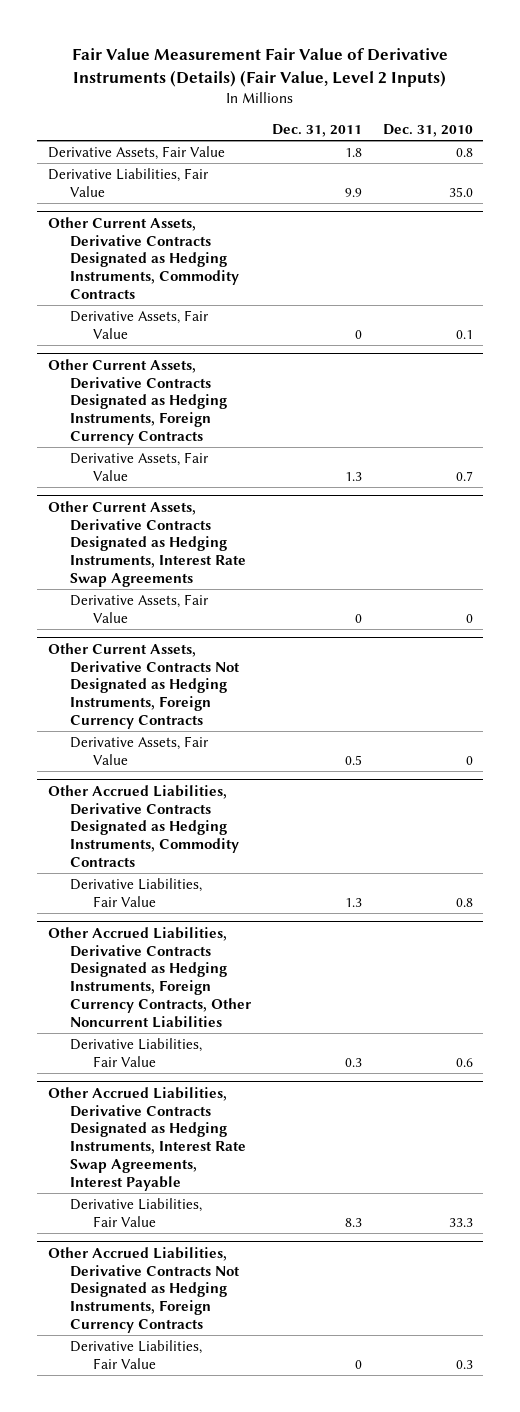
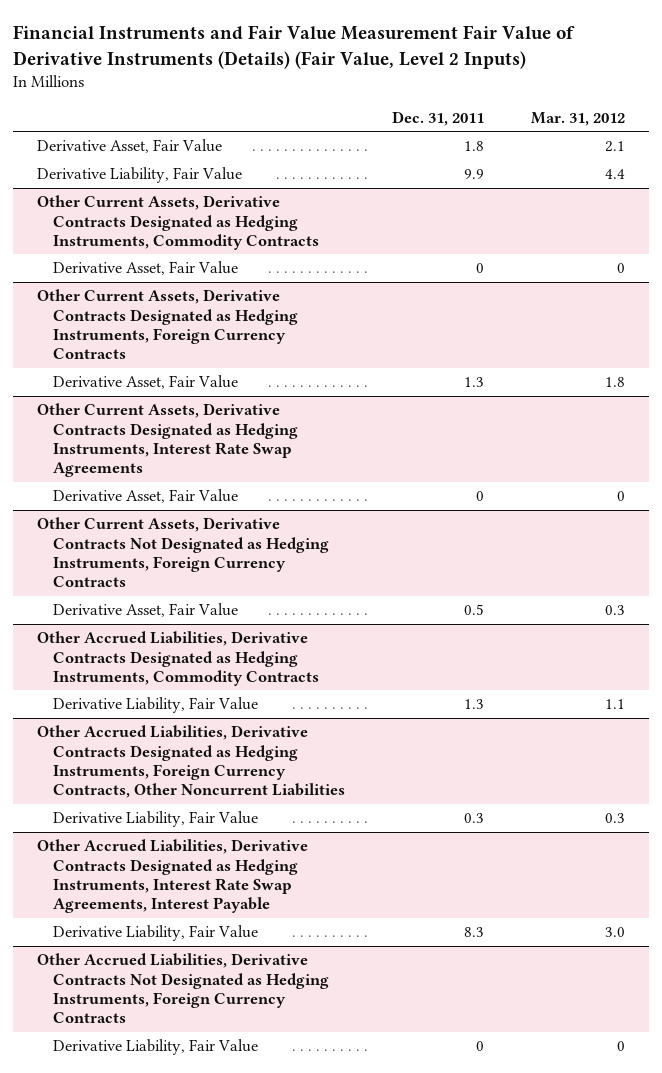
- Fair Value Measurement Fair Value of Derivative Instruments (Details) (Fair Value, Level 2 Inputs)
+ Financial Instruments and Fair Value Measurement Fair Value of Derivative Instruments (Details) (Fair Value, Level 2 Inputs)
- | Dec. 31, 2011 | Dec. 31, 2010
+ | Dec. 31, 2011 | Mar. 31, 2012
- Derivative Assets, Fair Value | 1.8 | 0.8
- Derivative Liabilities, Fair Value | 9.9 | 35.0
+ Derivative Asset, Fair Value | 1.8 | 2.1
+ Derivative Liability, Fair Value | 9.9 | 4.4
@ Other Current Assets, Derivative Contracts Designated as Hedging Instruments, Commodity Contracts
- Derivative Assets, Fair Value | 0 | 0.1
+ Derivative Asset, Fair Value | 0 | 0
@ Other Current Assets, Derivative Contracts Designated as Hedging Instruments, Foreign Currency Contracts
- Derivative Assets, Fair Value | 1.3 | 0.7
+ Derivative Asset, Fair Value | 1.3 | 1.8
@ Other Current Assets, Derivative Contracts Designated as Hedging Instruments, Interest Rate Swap Agreements
- Derivative Assets, Fair Value | 0 | 0
+ Derivative Asset, Fair Value | 0 | 0
@ Other Current Assets, Derivative Contracts Not Designated as Hedging Instruments, Foreign Currency Contracts
- Derivative Assets, Fair Value | 0.5 | 0
+ Derivative Asset, Fair Value | 0.5 | 0.3
@ Other Accrued Liabilities, Derivative Contracts Designated as Hedging Instruments, Commodity Contracts
- Derivative Liabilities, Fair Value | 1.3 | 0.8
+ Derivative Liability, Fair Value | 1.3 | 1.1
@ Other Accrued Liabilities, Derivative Contracts Designated as Hedging Instruments, Foreign Currency Contracts, Other Noncurrent Liabilities
- Derivative Liabilities, Fair Value | 0.3 | 0.6
+ Derivative Liability, Fair Value | 0.3 | 0.3
@ Other Accrued Liabilities, Derivative Contracts Designated as Hedging Instruments, Interest Rate Swap Agreements, Interest Payable
- Derivative Liabilities, Fair Value | 8.3 | 33.3
+ Derivative Liability, Fair Value | 8.3 | 3.0
@ Other Accrued Liabilities, Derivative Contracts Not Designated as Hedging Instruments, Foreign Currency Contracts
- Derivative Liabilities, Fair Value | 0 | 0.3
+ Derivative Liability, Fair Value | 0 | 0

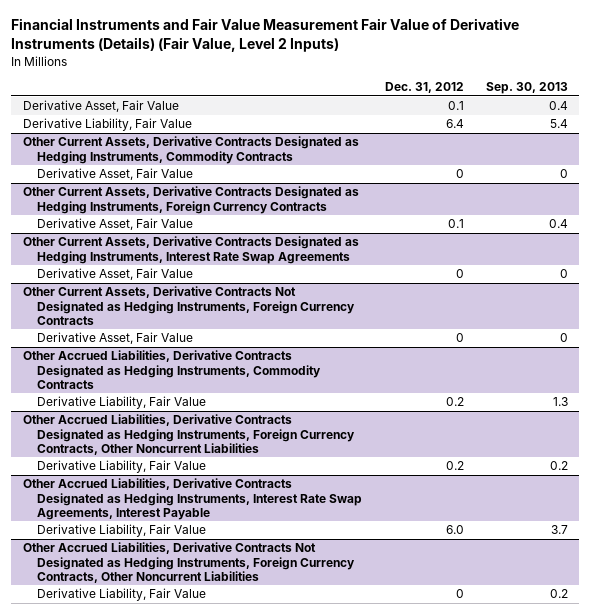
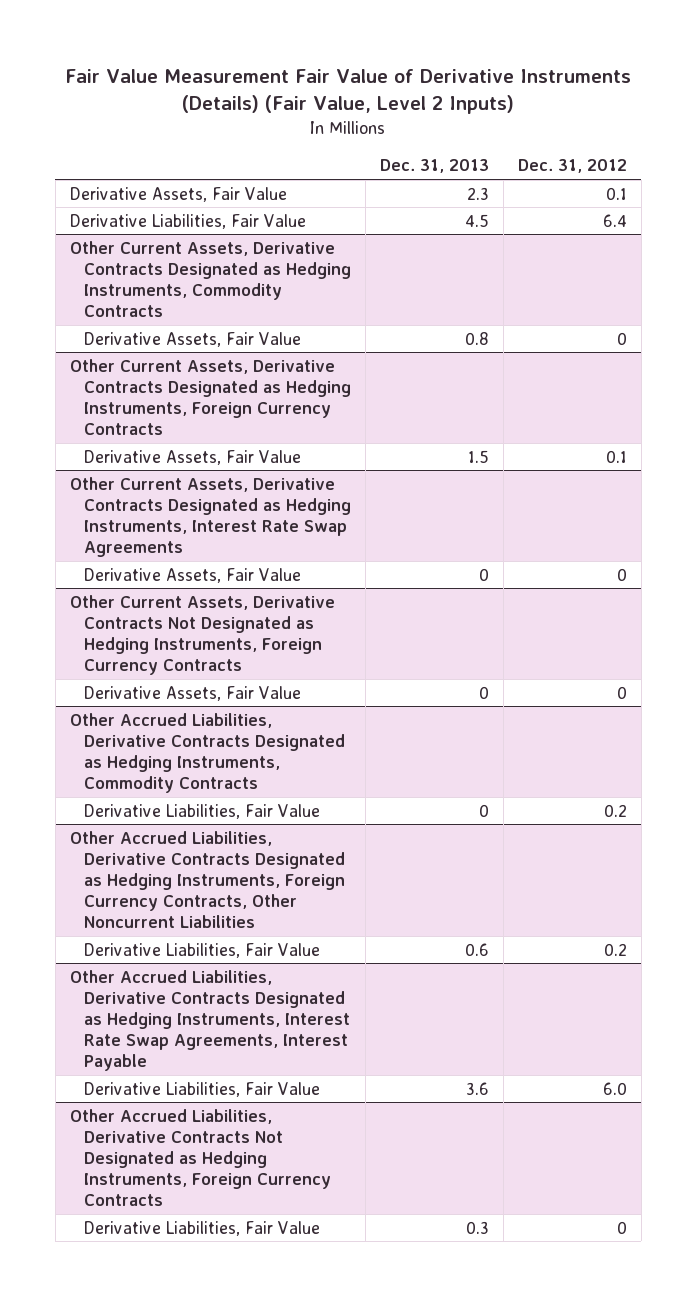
- Financial Instruments and Fair Value Measurement Fair Value of Derivative Instruments (Details) (Fair Value, Level 2 Inputs)
+ Fair Value Measurement Fair Value of Derivative Instruments (Details) (Fair Value, Level 2 Inputs)
- | Dec. 31, 2012 | Sep. 30, 2013
+ | Dec. 31, 2013 | Dec. 31, 2012
- Derivative Asset, Fair Value | 0.1 | 0.4
- Derivative Liability, Fair Value | 6.4 | 5.4
+ Derivative Assets, Fair Value | 2.3 | 0.1
+ Derivative Liabilities, Fair Value | 4.5 | 6.4
@ Other Current Assets, Derivative Contracts Designated as Hedging Instruments, Commodity Contracts
- Derivative Asset, Fair Value | 0 | 0
+ Derivative Assets, Fair Value | 0.8 | 0
@ Other Current Assets, Derivative Contracts Designated as Hedging Instruments, Foreign Currency Contracts
- Derivative Asset, Fair Value | 0.1 | 0.4
+ Derivative Assets, Fair Value | 1.5 | 0.1
@ Other Current Assets, Derivative Contracts Designated as Hedging Instruments, Interest Rate Swap Agreements
- Derivative Asset, Fair Value | 0 | 0
+ Derivative Assets, Fair Value | 0 | 0
@ Other Current Assets, Derivative Contracts Not Designated as Hedging Instruments, Foreign Currency Contracts
- Derivative Asset, Fair Value | 0 | 0
+ Derivative Assets, Fair Value | 0 | 0
@ Other Accrued Liabilities, Derivative Contracts Designated as Hedging Instruments, Commodity Contracts
- Derivative Liability, Fair Value | 0.2 | 1.3
+ Derivative Liabilities, Fair Value | 0 | 0.2
@ Other Accrued Liabilities, Derivative Contracts Designated as Hedging Instruments, Foreign Currency Contracts, Other Noncurrent Liabilities
- Derivative Liability, Fair Value | 0.2 | 0.2
+ Derivative Liabilities, Fair Value | 0.6 | 0.2
@ Other Accrued Liabilities, Derivative Contracts Designated as Hedging Instruments, Interest Rate Swap Agreements, Interest Payable
- Derivative Liability, Fair Value | 6.0 | 3.7
- Other Accrued Liabilities, Derivative Contracts Not Designated as Hedging Instruments, Foreign Currency Contracts, Other Noncurrent Liabilities
- Derivative Liability, Fair Value | 0 | 0.2
@ Other Accrued Liabilities, Derivative Contracts Designated as Hedging Instruments, Interest Rate Swap Agreements, Interest Payable
+ Derivative Liabilities, Fair Value | 3.6 | 6.0
+ Other Accrued Liabilities, Derivative Contracts Not Designated as Hedging Instruments, Foreign Currency Contracts
+ Derivative Liabilities, Fair Value | 0.3 | 0

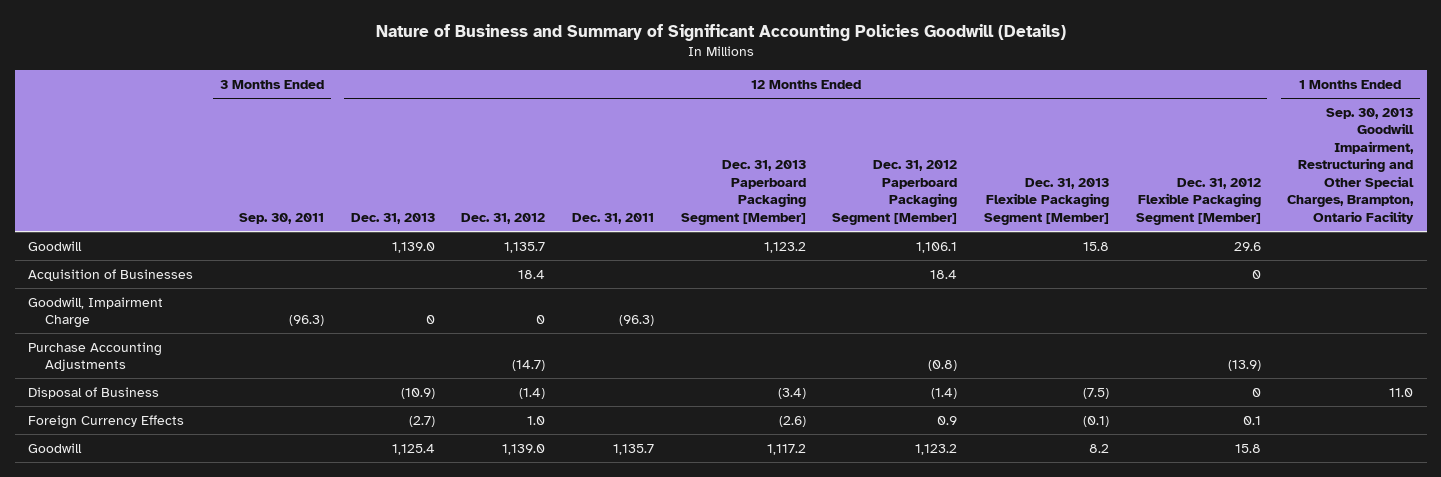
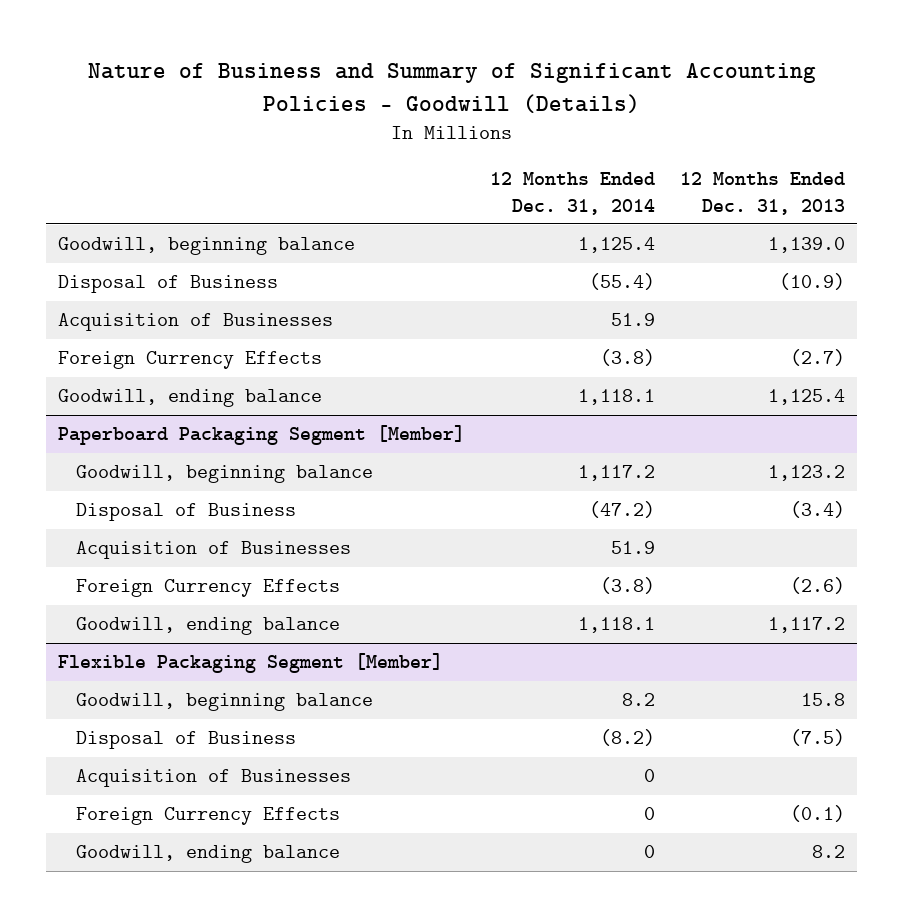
- Nature of Business and Summary of Significant Accounting Policies Goodwill (Details)
+ Nature of Business and Summary of Significant Accounting Policies - Goodwill (Details)
- | 3 Months Ended Sep. 30, 2011 | 12 Months Ended Dec. 31, 2013 | 12 Months Ended Dec. 31, 2012 | 12 Months Ended Dec. 31, 2011 | 12 Months Ended Dec. 31, 2013 Paperboard Packaging Segment [Member] | 12 Months Ended Dec. 31, 2012 Paperboard Packaging Segment [Member] | 12 Months Ended Dec. 31, 2013 Flexible Packaging Segment [Member] | 12 Months Ended Dec. 31, 2012 Flexible Packaging Segment [Member] | 1 Months Ended Sep. 30, 2013 Goodwill Impairment, Restructuring and Other Special Charges, Brampton, Ontario Facility
+ | 12 Months Ended Dec. 31, 2014 | 12 Months Ended Dec. 31, 2013
- Goodwill | | 1,139.0 | 1,135.7 | | 1,123.2 | 1,106.1 | 15.8 | 29.6 |
- Goodwill, Impairment Charge | (96.3) | 0 | 0 | (96.3) | | | | |
- Purchase Accounting Adjustments | | | (14.7) | | | (0.8) | | (13.9) |
+ Goodwill, beginning balance | 1,125.4 | 1,139.0
moved down: Acquisition of Businesses | 51.9 |
- Goodwill | | 1,125.4 | 1,139.0 | 1,135.7 | 1,117.2 | 1,123.2 | 8.2 | 15.8 |
+ Goodwill, ending balance | 1,118.1 | 1,125.4
+ Paperboard Packaging Segment [Member]
+ Goodwill, beginning balance | 1,117.2 | 1,123.2
+ Disposal of Business | (47.2) | (3.4)
+ Acquisition of Businesses | 51.9 |
+ Foreign Currency Effects | (3.8) | (2.6)
+ Goodwill, ending balance | 1,118.1 | 1,117.2
+ Flexible Packaging Segment [Member]
+ Goodwill, beginning balance | 8.2 | 15.8
+ Disposal of Business | (8.2) | (7.5)
+ Acquisition of Businesses | 0 |
+ Foreign Currency Effects | 0 | (0.1)
+ Goodwill, ending balance | 0 | 8.2

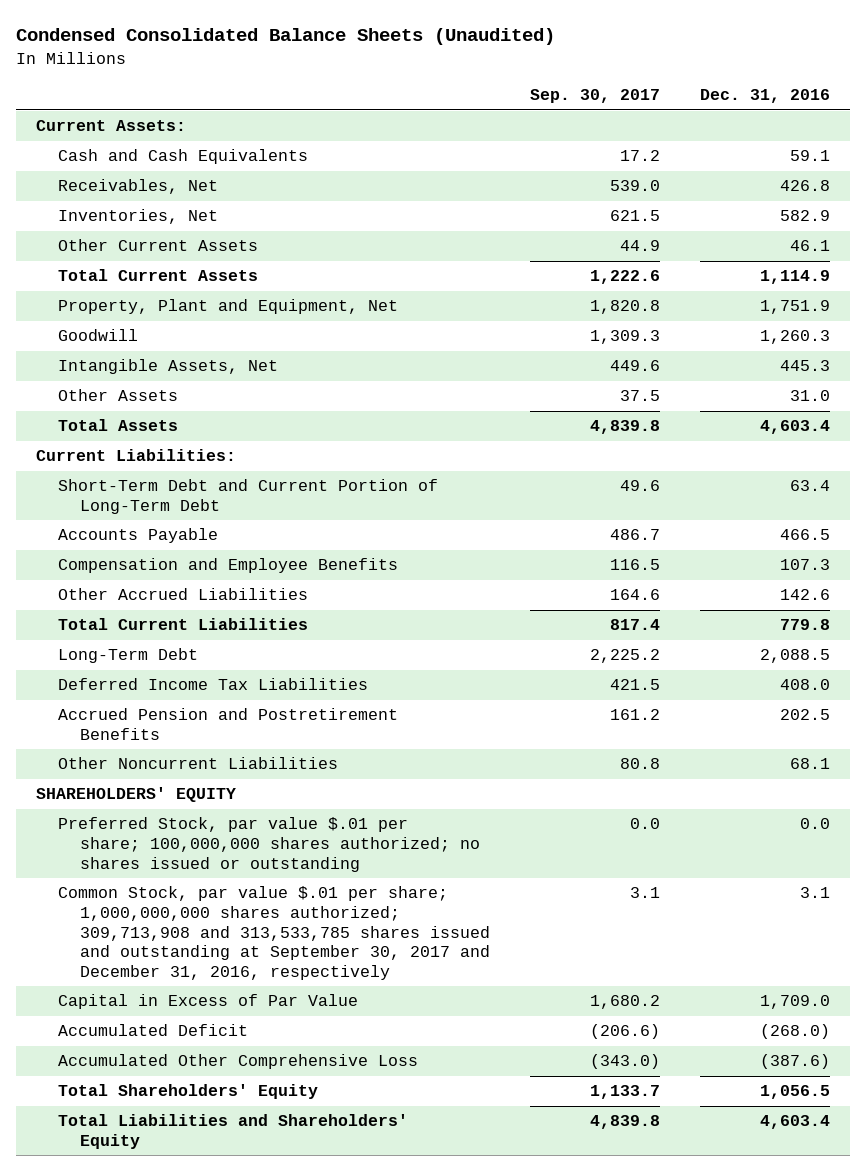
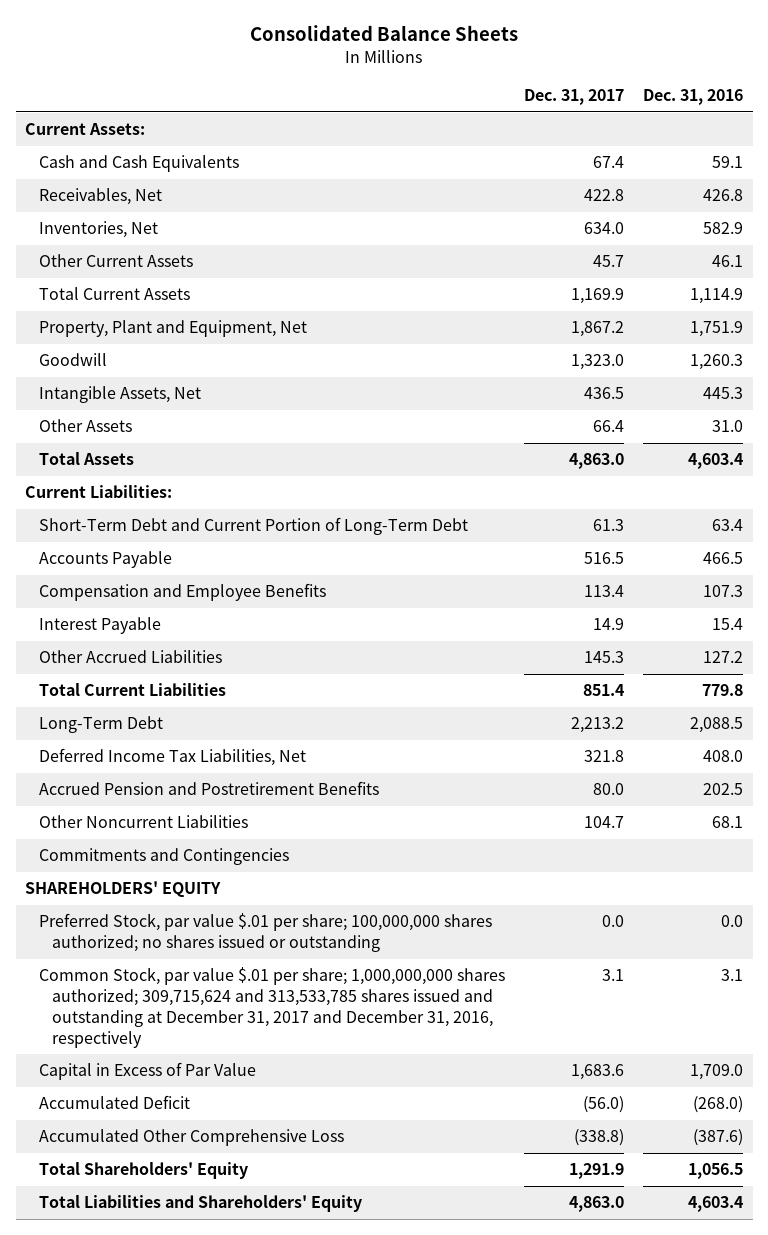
- Condensed Consolidated Balance Sheets (Unaudited)
+ Consolidated Balance Sheets
- | Sep. 30, 2017 | Dec. 31, 2016
+ | Dec. 31, 2017 | Dec. 31, 2016
- Other Accrued Liabilities | 164.6 | 142.6
+ Interest Payable | 14.9 | 15.4
+ Other Accrued Liabilities | 145.3 | 127.2
- Deferred Income Tax Liabilities | 421.5 | 408.0
+ Deferred Income Tax Liabilities, Net | 321.8 | 408.0
+ Commitments and Contingencies
- Common Stock, par value $.01 per share; 1,000,000,000 shares authorized; 309,713,908 and 313,533,785 shares issued and outstanding at September 30, 2017 and December 31, 2016, respectively | 3.1 | 3.1
+ Common Stock, par value $.01 per share; 1,000,000,000 shares authorized; 309,715,624 and 313,533,785 shares issued and outstanding at December 31, 2017 and December 31, 2016, respectively | 3.1 | 3.1

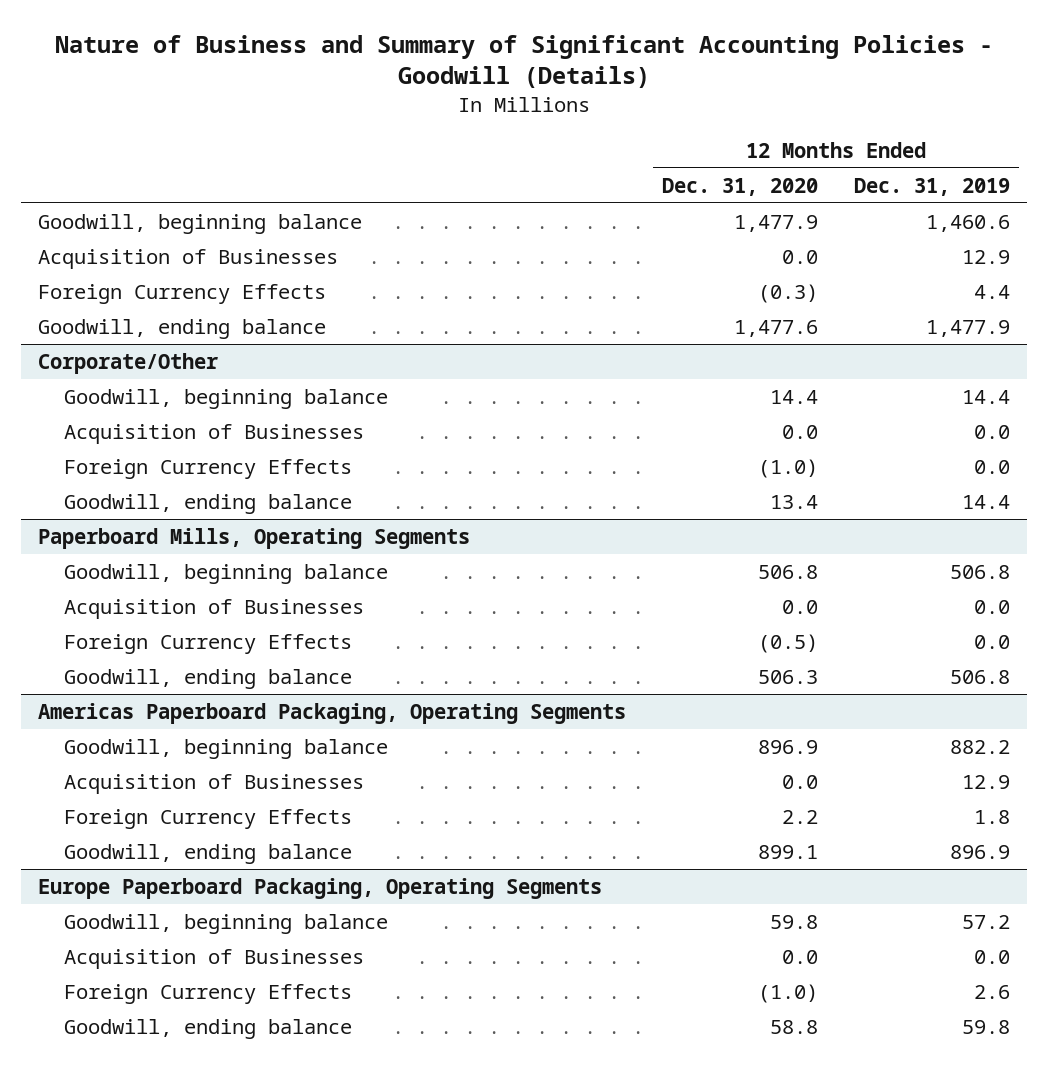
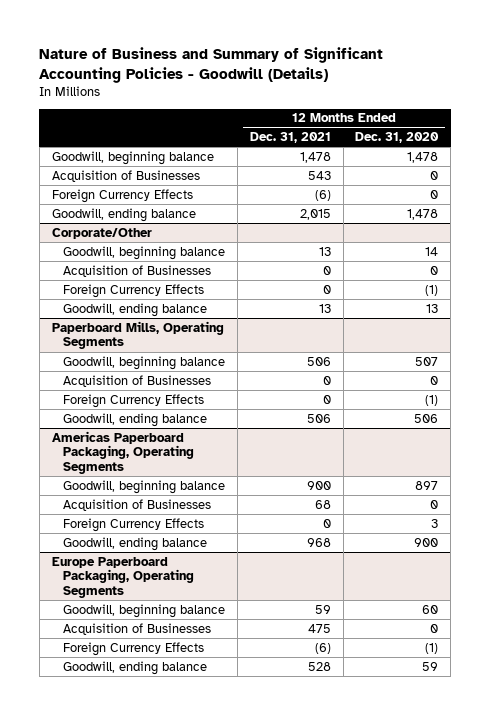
- | 12 Months Ended Dec. 31, 2020 | 12 Months Ended Dec. 31, 2019
+ | 12 Months Ended Dec. 31, 2021 | 12 Months Ended Dec. 31, 2020
- Goodwill, beginning balance | 1,477.9 | 1,460.6
- Acquisition of Businesses | 0.0 | 12.9
- Foreign Currency Effects | (0.3) | 4.4
- Goodwill, ending balance | 1,477.6 | 1,477.9
+ Goodwill, beginning balance | 1,478 | 1,478
+ Acquisition of Businesses | 543 | 0
+ Foreign Currency Effects | (6) | 0
+ Goodwill, ending balance | 2,015 | 1,478
@ Corporate/Other
- Goodwill, beginning balance | 14.4 | 14.4
- Acquisition of Businesses | 0.0 | 0.0
- Foreign Currency Effects | (1.0) | 0.0
- Goodwill, ending balance | 13.4 | 14.4
+ Goodwill, beginning balance | 13 | 14
+ Acquisition of Businesses | 0 | 0
+ Foreign Currency Effects | 0 | (1)
+ Goodwill, ending balance | 13 | 13
@ Paperboard Mills, Operating Segments
- Goodwill, beginning balance | 506.8 | 506.8
- Acquisition of Businesses | 0.0 | 0.0
- Foreign Currency Effects | (0.5) | 0.0
- Goodwill, ending balance | 506.3 | 506.8
+ Goodwill, beginning balance | 506 | 507
+ Acquisition of Businesses | 0 | 0
+ Foreign Currency Effects | 0 | (1)
+ Goodwill, ending balance | 506 | 506
@ Americas Paperboard Packaging, Operating Segments
- Goodwill, beginning balance | 896.9 | 882.2
- Acquisition of Businesses | 0.0 | 12.9
- Foreign Currency Effects | 2.2 | 1.8
- Goodwill, ending balance | 899.1 | 896.9
+ Goodwill, beginning balance | 900 | 897
+ Acquisition of Businesses | 68 | 0
+ Foreign Currency Effects | 0 | 3
+ Goodwill, ending balance | 968 | 900
@ Europe Paperboard Packaging, Operating Segments
- Goodwill, beginning balance | 59.8 | 57.2
- Acquisition of Businesses | 0.0 | 0.0
- Foreign Currency Effects | (1.0) | 2.6
- Goodwill, ending balance | 58.8 | 59.8
+ Goodwill, beginning balance | 59 | 60
+ Acquisition of Businesses | 475 | 0
+ Foreign Currency Effects | (6) | (1)
+ Goodwill, ending balance | 528 | 59

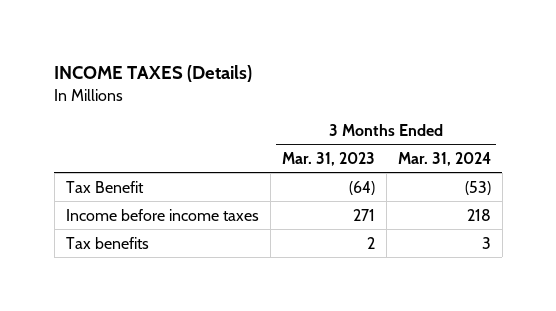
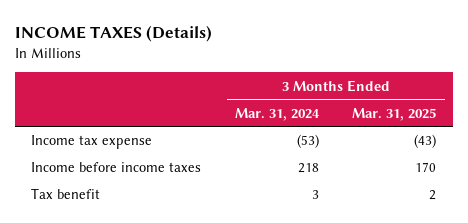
- | 3 Months Ended Mar. 31, 2023 | 3 Months Ended Mar. 31, 2024
+ | 3 Months Ended Mar. 31, 2024 | 3 Months Ended Mar. 31, 2025
- Tax Benefit | (64) | (53)
+ Income tax expense | (53) | (43)
- Tax benefits | 2 | 3
+ Tax benefit | 3 | 2

